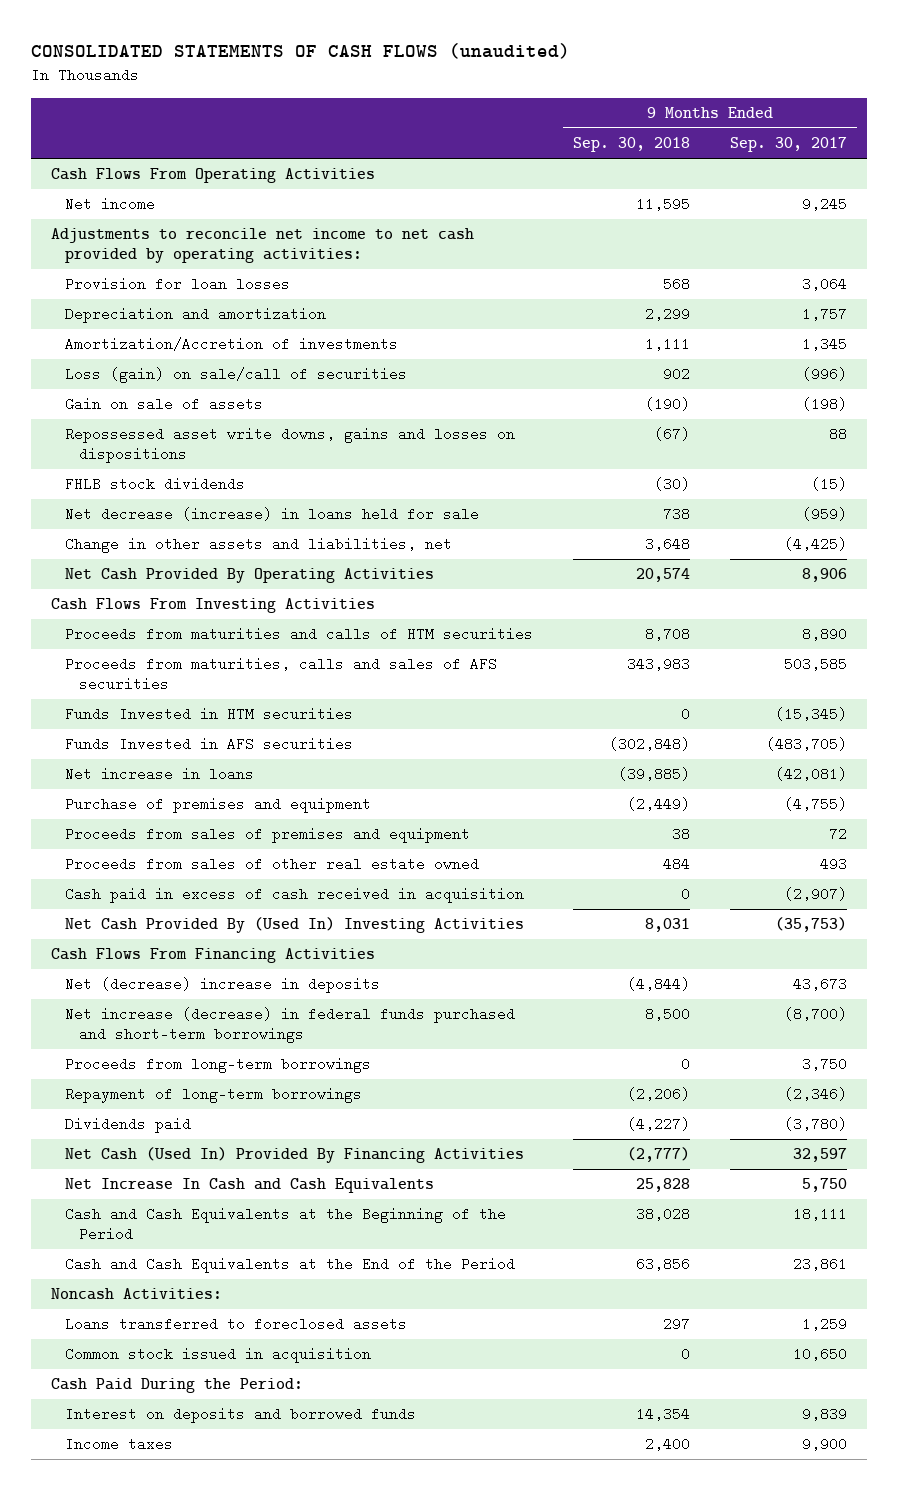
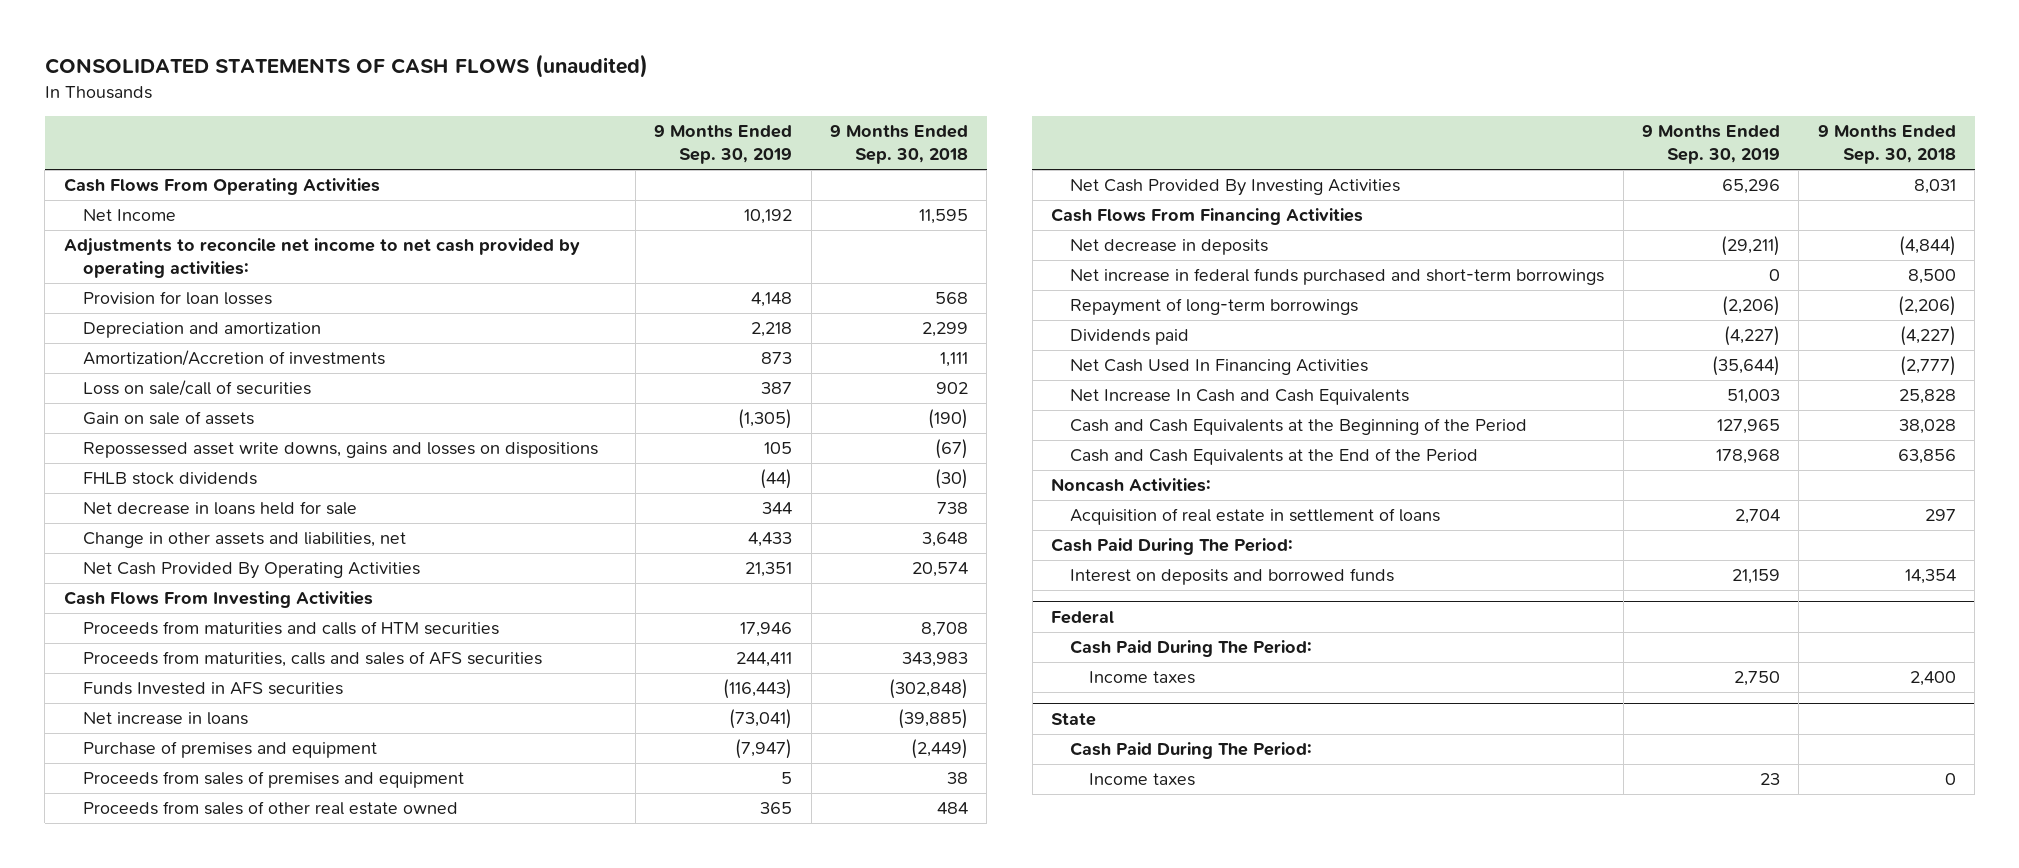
- | 9 Months Ended Sep. 30, 2018 | 9 Months Ended Sep. 30, 2017
+ | 9 Months Ended Sep. 30, 2019 | 9 Months Ended Sep. 30, 2018
- Net income | 11,595 | 9,245
+ Net Income | 10,192 | 11,595
- Loss (gain) on sale/call of securities | 902 | (996)
+ Loss on sale/call of securities | 387 | 902
- Net decrease (increase) in loans held for sale | 738 | (959)
+ Net decrease in loans held for sale | 344 | 738
- Funds Invested in HTM securities | 0 | (15,345)
- Cash paid in excess of cash received in acquisition | 0 | (2,907)
- Net Cash Provided By (Used In) Investing Activities | 8,031 | (35,753)
+ Net Cash Provided By Investing Activities | 65,296 | 8,031
- Net (decrease) increase in deposits | (4,844) | 43,673
- Net increase (decrease) in federal funds purchased and short-term borrowings | 8,500 | (8,700)
- Proceeds from long-term borrowings | 0 | 3,750
+ Net decrease in deposits | (29,211) | (4,844)
+ Net increase in federal funds purchased and short-term borrowings | 0 | 8,500
- Net Cash (Used In) Provided By Financing Activities | (2,777) | 32,597
+ Net Cash Used In Financing Activities | (35,644) | (2,777)
- Loans transferred to foreclosed assets | 297 | 1,259
- Common stock issued in acquisition | 0 | 10,650
- Cash Paid During the Period:
+ Acquisition of real estate in settlement of loans | 2,704 | 297
+ Cash Paid During The Period:
+ Federal
+ Cash Paid During The Period:
+ State
+ Cash Paid During The Period:
+ Income taxes | 23 | 0

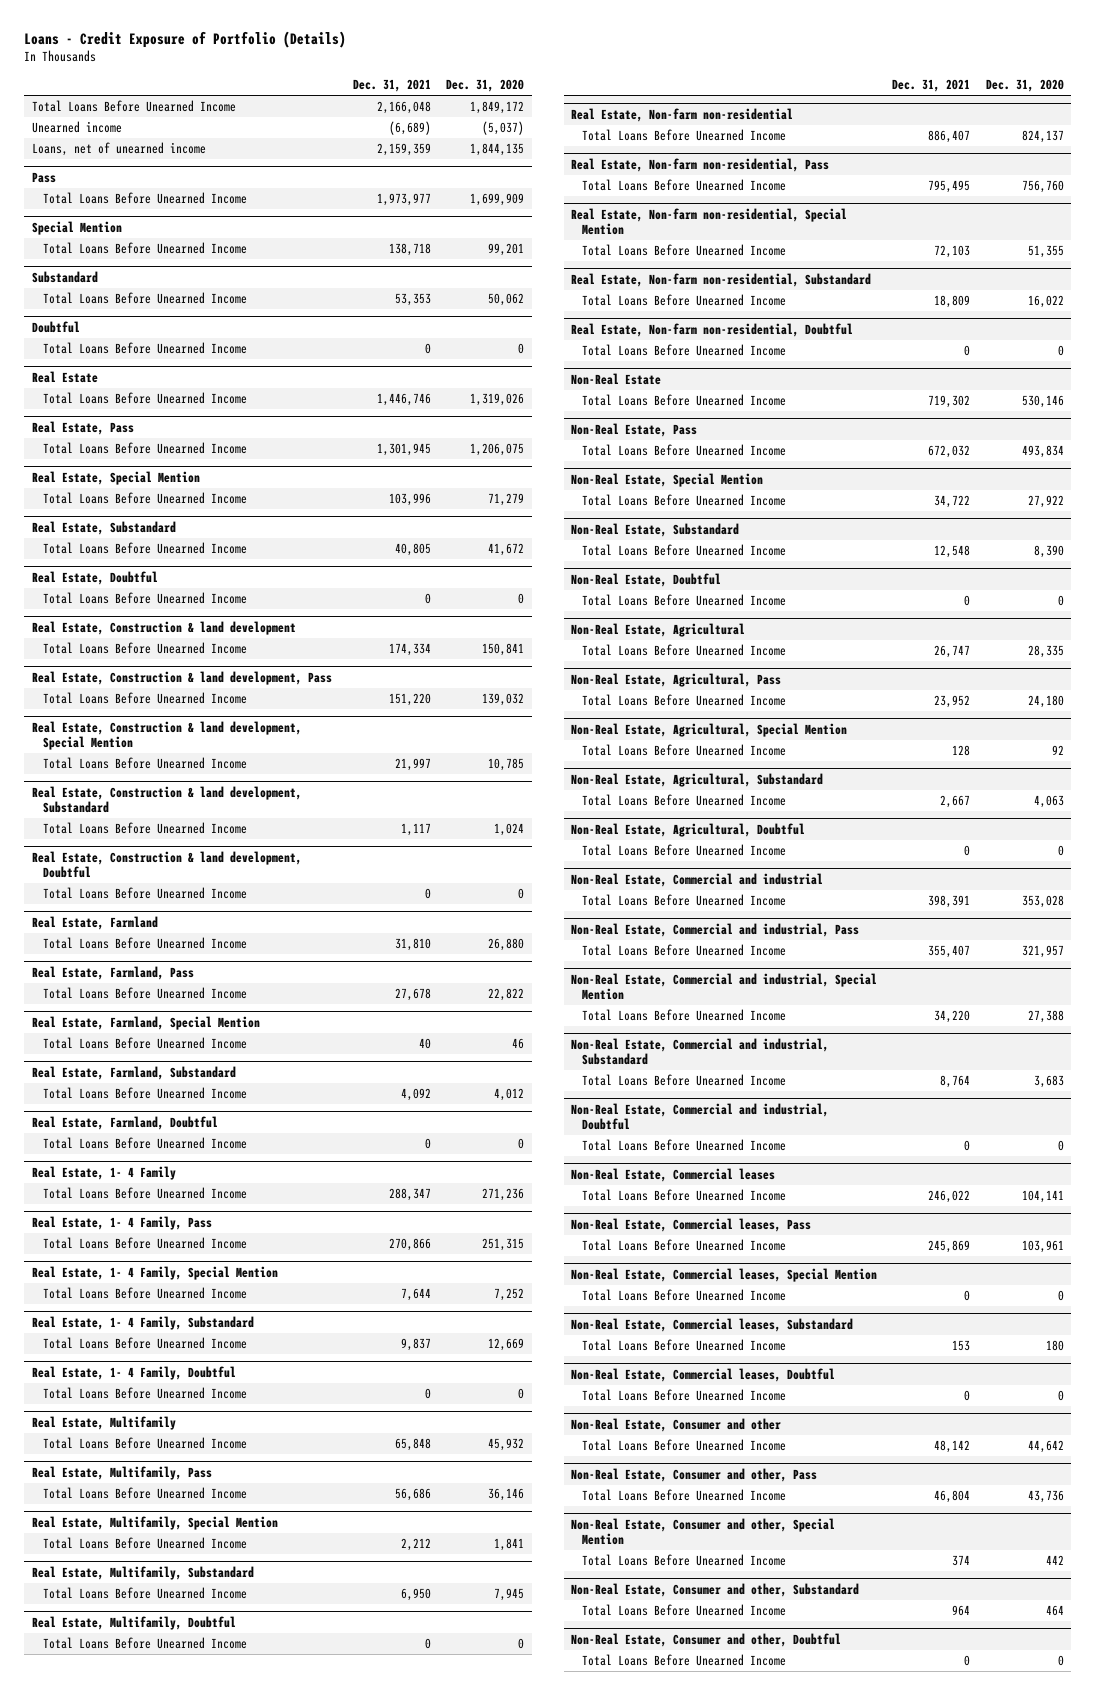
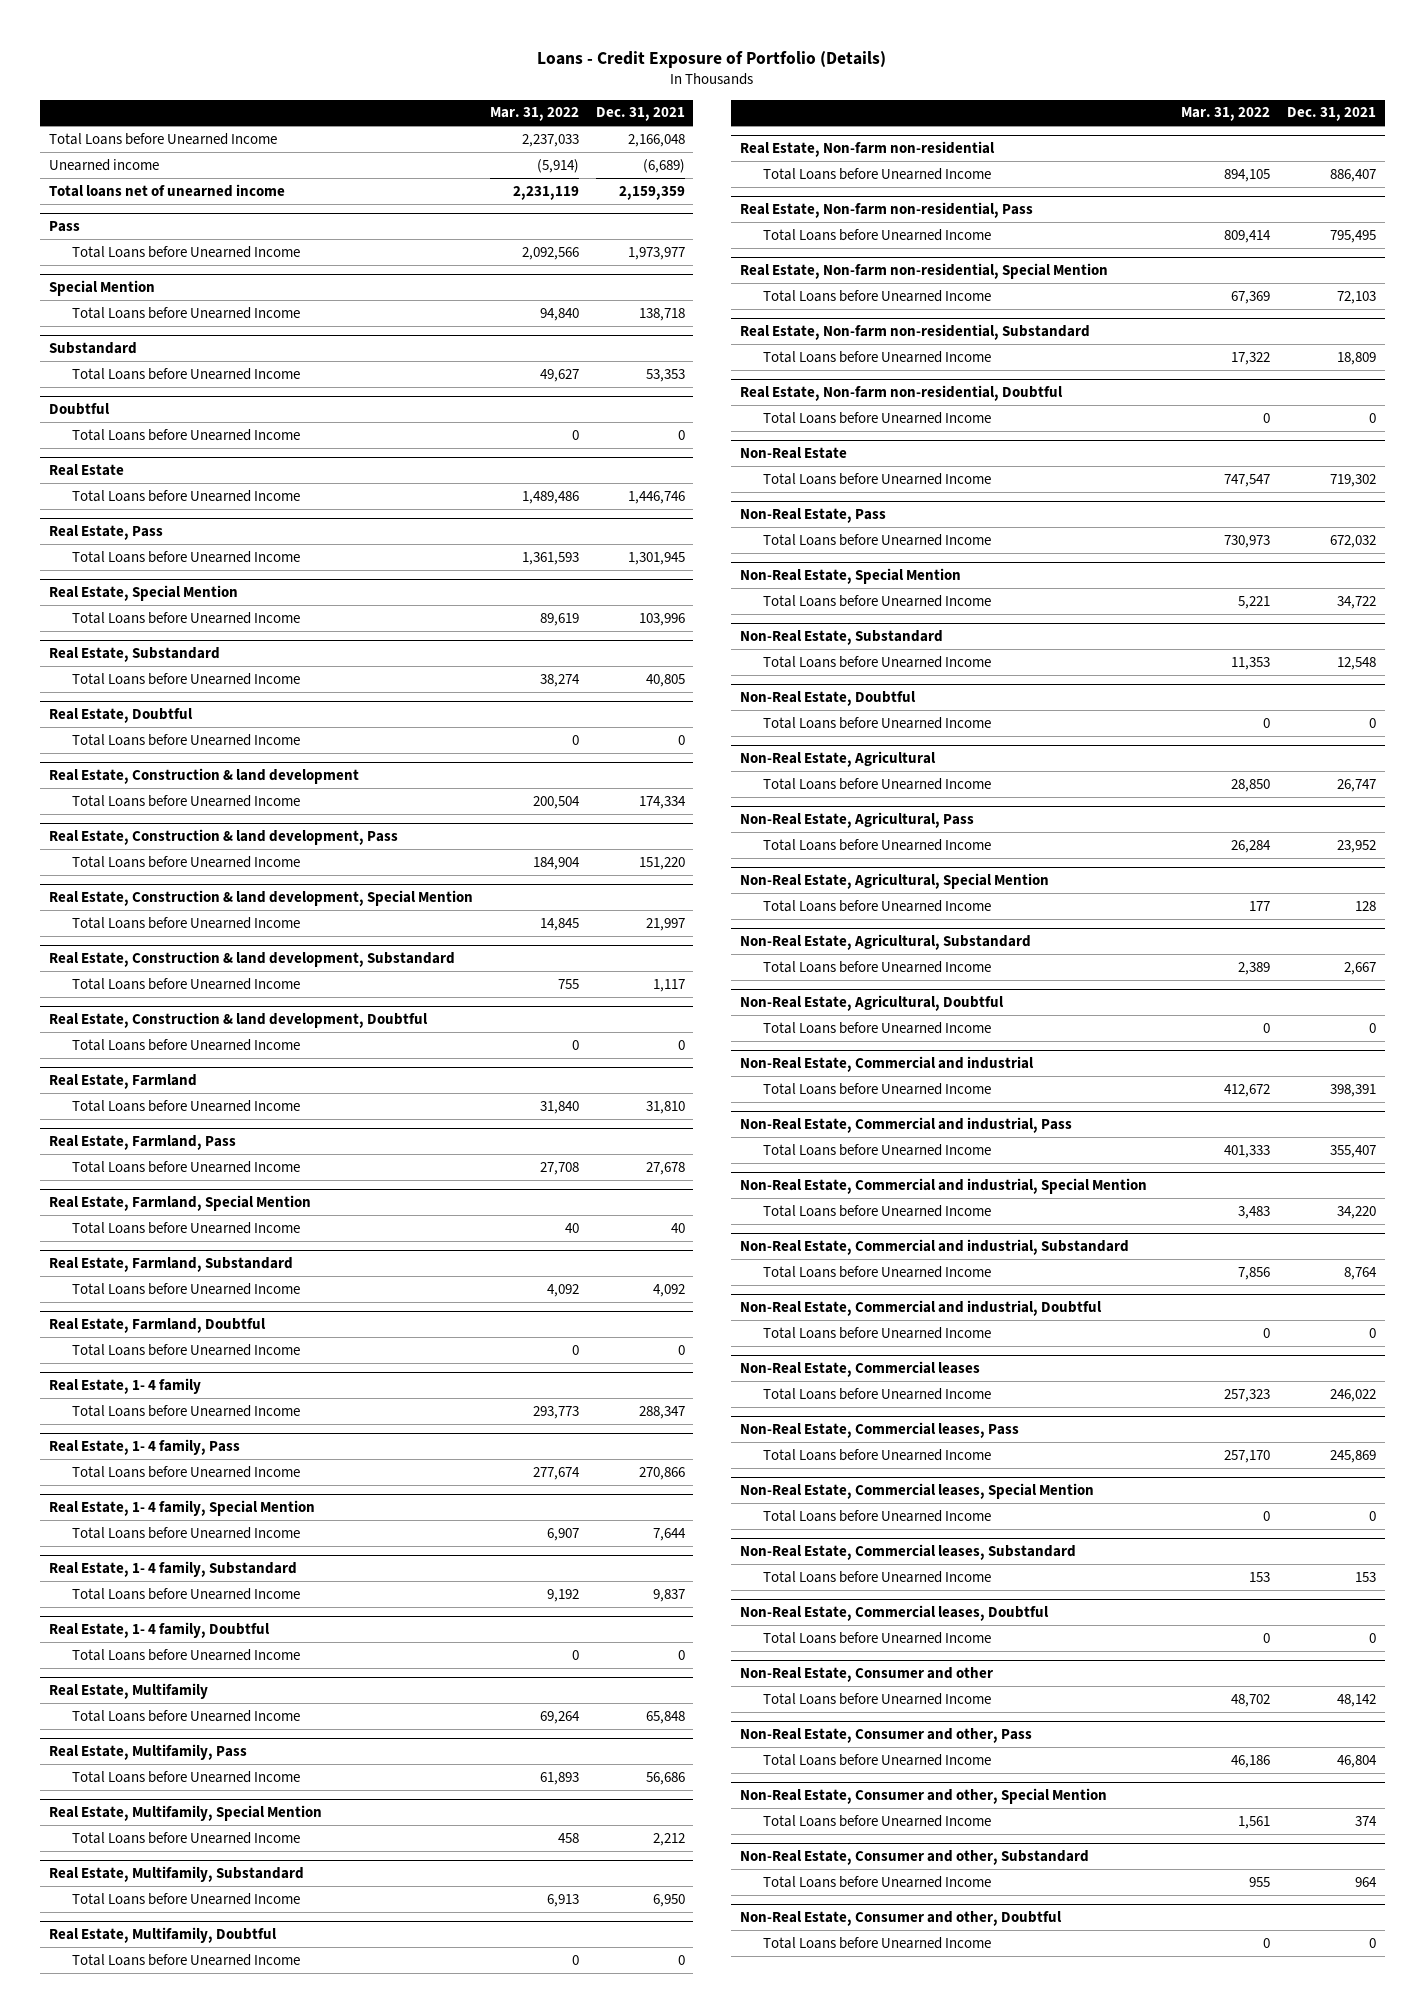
- | Dec. 31, 2021 | Dec. 31, 2020
+ | Mar. 31, 2022 | Dec. 31, 2021
- Total Loans Before Unearned Income | 2,166,048 | 1,849,172
+ Total Loans before Unearned Income | 2,237,033 | 2,166,048
- Loans, net of unearned income | 2,159,359 | 1,844,135
+ Total loans net of unearned income | 2,231,119 | 2,159,359
@ Pass
- Total Loans Before Unearned Income | 1,973,977 | 1,699,909
+ Total Loans before Unearned Income | 2,092,566 | 1,973,977
@ Special Mention
- Total Loans Before Unearned Income | 138,718 | 99,201
+ Total Loans before Unearned Income | 94,840 | 138,718
@ Substandard
- Total Loans Before Unearned Income | 53,353 | 50,062
+ Total Loans before Unearned Income | 49,627 | 53,353
@ Doubtful
- Total Loans Before Unearned Income | 0 | 0
+ Total Loans before Unearned Income | 0 | 0
@ Real Estate
- Total Loans Before Unearned Income | 1,446,746 | 1,319,026
+ Total Loans before Unearned Income | 1,489,486 | 1,446,746
@ Real Estate, Pass
- Total Loans Before Unearned Income | 1,301,945 | 1,206,075
+ Total Loans before Unearned Income | 1,361,593 | 1,301,945
@ Real Estate, Special Mention
- Total Loans Before Unearned Income | 103,996 | 71,279
+ Total Loans before Unearned Income | 89,619 | 103,996
@ Real Estate, Substandard
- Total Loans Before Unearned Income | 40,805 | 41,672
+ Total Loans before Unearned Income | 38,274 | 40,805
@ Real Estate, Doubtful
- Total Loans Before Unearned Income | 0 | 0
+ Total Loans before Unearned Income | 0 | 0
@ Real Estate, Construction & land development
- Total Loans Before Unearned Income | 174,334 | 150,841
+ Total Loans before Unearned Income | 200,504 | 174,334
@ Real Estate, Construction & land development, Pass
- Total Loans Before Unearned Income | 151,220 | 139,032
+ Total Loans before Unearned Income | 184,904 | 151,220
@ Real Estate, Construction & land development, Special Mention
- Total Loans Before Unearned Income | 21,997 | 10,785
+ Total Loans before Unearned Income | 14,845 | 21,997
@ Real Estate, Construction & land development, Substandard
- Total Loans Before Unearned Income | 1,117 | 1,024
+ Total Loans before Unearned Income | 755 | 1,117
@ Real Estate, Construction & land development, Doubtful
- Total Loans Before Unearned Income | 0 | 0
+ Total Loans before Unearned Income | 0 | 0
@ Real Estate, Farmland
- Total Loans Before Unearned Income | 31,810 | 26,880
+ Total Loans before Unearned Income | 31,840 | 31,810
@ Real Estate, Farmland, Pass
- Total Loans Before Unearned Income | 27,678 | 22,822
+ Total Loans before Unearned Income | 27,708 | 27,678
@ Real Estate, Farmland, Special Mention
- Total Loans Before Unearned Income | 40 | 46
+ Total Loans before Unearned Income | 40 | 40
@ Real Estate, Farmland, Substandard
- Total Loans Before Unearned Income | 4,092 | 4,012
+ Total Loans before Unearned Income | 4,092 | 4,092
@ Real Estate, Farmland, Doubtful
- Total Loans Before Unearned Income | 0 | 0
- Real Estate, 1- 4 Family
- Total Loans Before Unearned Income | 288,347 | 271,236
- Real Estate, 1- 4 Family, Pass
- Total Loans Before Unearned Income | 270,866 | 251,315
- Real Estate, 1- 4 Family, Special Mention
- Total Loans Before Unearned Income | 7,644 | 7,252
- Real Estate, 1- 4 Family, Substandard
- Total Loans Before Unearned Income | 9,837 | 12,669
- Real Estate, 1- 4 Family, Doubtful
- Total Loans Before Unearned Income | 0 | 0
@ Real Estate, Farmland, Doubtful
+ Total Loans before Unearned Income | 0 | 0
+ Real Estate, 1- 4 family
+ Total Loans before Unearned Income | 293,773 | 288,347
+ Real Estate, 1- 4 family, Pass
+ Total Loans before Unearned Income | 277,674 | 270,866
+ Real Estate, 1- 4 family, Special Mention
+ Total Loans before Unearned Income | 6,907 | 7,644
+ Real Estate, 1- 4 family, Substandard
+ Total Loans before Unearned Income | 9,192 | 9,837
+ Real Estate, 1- 4 family, Doubtful
+ Total Loans before Unearned Income | 0 | 0
@ Real Estate, Multifamily
- Total Loans Before Unearned Income | 65,848 | 45,932
+ Total Loans before Unearned Income | 69,264 | 65,848
@ Real Estate, Multifamily, Pass
- Total Loans Before Unearned Income | 56,686 | 36,146
+ Total Loans before Unearned Income | 61,893 | 56,686
@ Real Estate, Multifamily, Special Mention
- Total Loans Before Unearned Income | 2,212 | 1,841
+ Total Loans before Unearned Income | 458 | 2,212
@ Real Estate, Multifamily, Substandard
- Total Loans Before Unearned Income | 6,950 | 7,945
+ Total Loans before Unearned Income | 6,913 | 6,950
@ Real Estate, Multifamily, Doubtful
- Total Loans Before Unearned Income | 0 | 0
+ Total Loans before Unearned Income | 0 | 0
@ Real Estate, Non-farm non-residential
- Total Loans Before Unearned Income | 886,407 | 824,137
+ Total Loans before Unearned Income | 894,105 | 886,407
@ Real Estate, Non-farm non-residential, Pass
- Total Loans Before Unearned Income | 795,495 | 756,760
+ Total Loans before Unearned Income | 809,414 | 795,495
@ Real Estate, Non-farm non-residential, Special Mention
- Total Loans Before Unearned Income | 72,103 | 51,355
+ Total Loans before Unearned Income | 67,369 | 72,103
@ Real Estate, Non-farm non-residential, Substandard
- Total Loans Before Unearned Income | 18,809 | 16,022
+ Total Loans before Unearned Income | 17,322 | 18,809
@ Real Estate, Non-farm non-residential, Doubtful
- Total Loans Before Unearned Income | 0 | 0
+ Total Loans before Unearned Income | 0 | 0
@ Non-Real Estate
- Total Loans Before Unearned Income | 719,302 | 530,146
+ Total Loans before Unearned Income | 747,547 | 719,302
@ Non-Real Estate, Pass
- Total Loans Before Unearned Income | 672,032 | 493,834
+ Total Loans before Unearned Income | 730,973 | 672,032
@ Non-Real Estate, Special Mention
- Total Loans Before Unearned Income | 34,722 | 27,922
+ Total Loans before Unearned Income | 5,221 | 34,722
@ Non-Real Estate, Substandard
- Total Loans Before Unearned Income | 12,548 | 8,390
+ Total Loans before Unearned Income | 11,353 | 12,548
@ Non-Real Estate, Doubtful
- Total Loans Before Unearned Income | 0 | 0
+ Total Loans before Unearned Income | 0 | 0
@ Non-Real Estate, Agricultural
- Total Loans Before Unearned Income | 26,747 | 28,335
+ Total Loans before Unearned Income | 28,850 | 26,747
@ Non-Real Estate, Agricultural, Pass
- Total Loans Before Unearned Income | 23,952 | 24,180
+ Total Loans before Unearned Income | 26,284 | 23,952
@ Non-Real Estate, Agricultural, Special Mention
- Total Loans Before Unearned Income | 128 | 92
+ Total Loans before Unearned Income | 177 | 128
@ Non-Real Estate, Agricultural, Substandard
- Total Loans Before Unearned Income | 2,667 | 4,063
+ Total Loans before Unearned Income | 2,389 | 2,667
@ Non-Real Estate, Agricultural, Doubtful
- Total Loans Before Unearned Income | 0 | 0
+ Total Loans before Unearned Income | 0 | 0
@ Non-Real Estate, Commercial and industrial
- Total Loans Before Unearned Income | 398,391 | 353,028
+ Total Loans before Unearned Income | 412,672 | 398,391
@ Non-Real Estate, Commercial and industrial, Pass
- Total Loans Before Unearned Income | 355,407 | 321,957
+ Total Loans before Unearned Income | 401,333 | 355,407
@ Non-Real Estate, Commercial and industrial, Special Mention
- Total Loans Before Unearned Income | 34,220 | 27,388
+ Total Loans before Unearned Income | 3,483 | 34,220
@ Non-Real Estate, Commercial and industrial, Substandard
- Total Loans Before Unearned Income | 8,764 | 3,683
+ Total Loans before Unearned Income | 7,856 | 8,764
@ Non-Real Estate, Commercial and industrial, Doubtful
- Total Loans Before Unearned Income | 0 | 0
+ Total Loans before Unearned Income | 0 | 0
@ Non-Real Estate, Commercial leases
- Total Loans Before Unearned Income | 246,022 | 104,141
+ Total Loans before Unearned Income | 257,323 | 246,022
@ Non-Real Estate, Commercial leases, Pass
- Total Loans Before Unearned Income | 245,869 | 103,961
+ Total Loans before Unearned Income | 257,170 | 245,869
@ Non-Real Estate, Commercial leases, Special Mention
- Total Loans Before Unearned Income | 0 | 0
+ Total Loans before Unearned Income | 0 | 0
@ Non-Real Estate, Commercial leases, Substandard
- Total Loans Before Unearned Income | 153 | 180
+ Total Loans before Unearned Income | 153 | 153
@ Non-Real Estate, Commercial leases, Doubtful
- Total Loans Before Unearned Income | 0 | 0
+ Total Loans before Unearned Income | 0 | 0
@ Non-Real Estate, Consumer and other
- Total Loans Before Unearned Income | 48,142 | 44,642
+ Total Loans before Unearned Income | 48,702 | 48,142
@ Non-Real Estate, Consumer and other, Pass
- Total Loans Before Unearned Income | 46,804 | 43,736
+ Total Loans before Unearned Income | 46,186 | 46,804
@ Non-Real Estate, Consumer and other, Special Mention
- Total Loans Before Unearned Income | 374 | 442
+ Total Loans before Unearned Income | 1,561 | 374
@ Non-Real Estate, Consumer and other, Substandard
- Total Loans Before Unearned Income | 964 | 464
+ Total Loans before Unearned Income | 955 | 964
@ Non-Real Estate, Consumer and other, Doubtful
- Total Loans Before Unearned Income | 0 | 0
+ Total Loans before Unearned Income | 0 | 0

